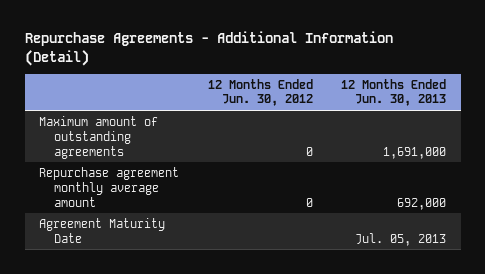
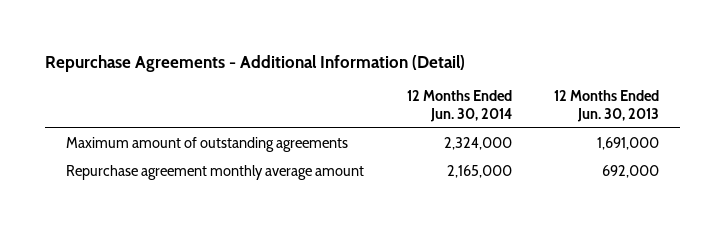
- | 12 Months Ended Jun. 30, 2012 | 12 Months Ended Jun. 30, 2013
+ | 12 Months Ended Jun. 30, 2014 | 12 Months Ended Jun. 30, 2013
- Agreement Maturity Date | | Jul. 05, 2013

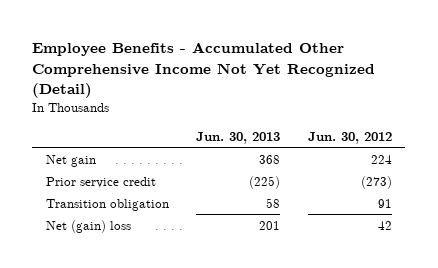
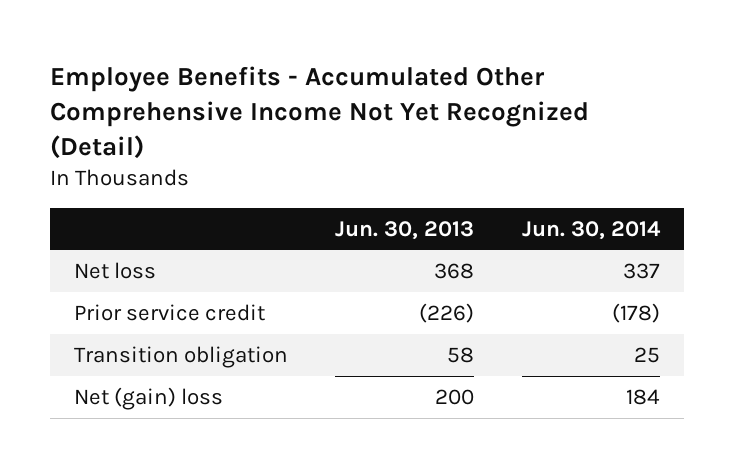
- | Jun. 30, 2013 | Jun. 30, 2012
+ | Jun. 30, 2013 | Jun. 30, 2014
- Net gain | 368 | 224
- Prior service credit | (225) | (273)
+ Net loss | 368 | 337
+ Prior service credit | (226) | (178)
- Net (gain) loss | 201 | 42
+ Net (gain) loss | 200 | 184

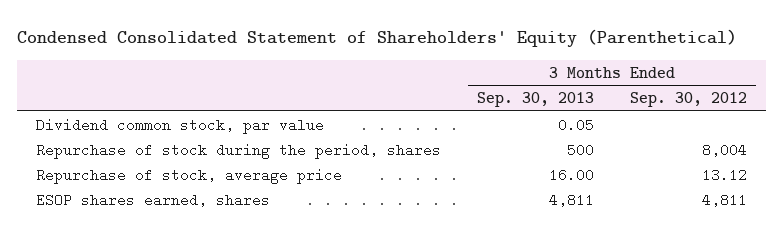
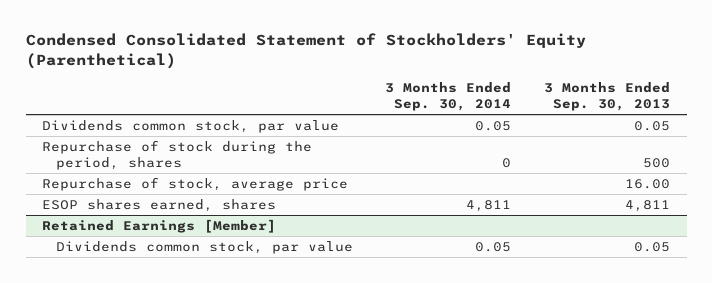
- Condensed Consolidated Statement of Shareholders' Equity (Parenthetical)
+ Condensed Consolidated Statement of Stockholders' Equity (Parenthetical)
- | 3 Months Ended Sep. 30, 2013 | 3 Months Ended Sep. 30, 2012
+ | 3 Months Ended Sep. 30, 2014 | 3 Months Ended Sep. 30, 2013
- Dividend common stock, par value | 0.05 |
+ Dividends common stock, par value | 0.05 | 0.05
+ Retained Earnings [Member]
+ Dividends common stock, par value | 0.05 | 0.05

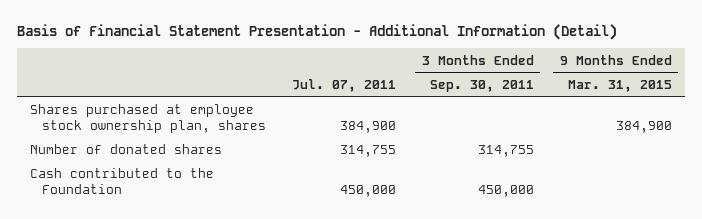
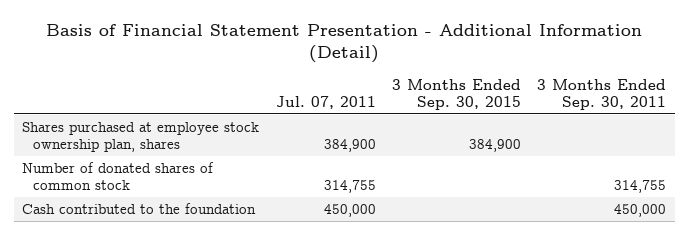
- | Jul. 07, 2011 | 3 Months Ended Sep. 30, 2011 | 9 Months Ended Mar. 31, 2015
+ | Jul. 07, 2011 | 3 Months Ended Sep. 30, 2015 | 3 Months Ended Sep. 30, 2011
- Number of donated shares | 314,755 | 314,755 |
- Cash contributed to the Foundation | 450,000 | 450,000 |
+ Number of donated shares of common stock | 314,755 | | 314,755
+ Cash contributed to the foundation | 450,000 | | 450,000

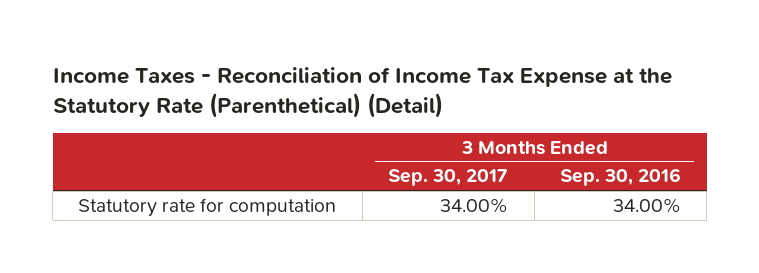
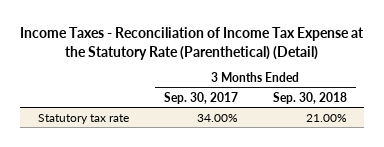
- | 3 Months Ended Sep. 30, 2017 | 3 Months Ended Sep. 30, 2016
+ | 3 Months Ended Sep. 30, 2017 | 3 Months Ended Sep. 30, 2018
- Statutory rate for computation | 34.00% | 34.00%
+ Statutory tax rate | 34.00% | 21.00%

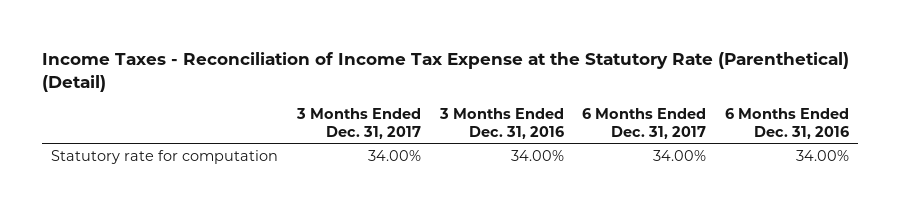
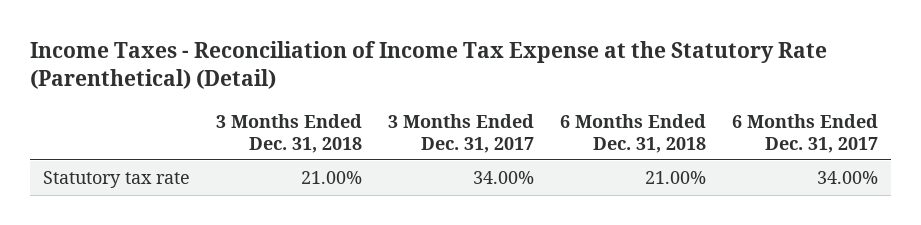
- | 3 Months Ended Dec. 31, 2017 | 3 Months Ended Dec. 31, 2016 | 6 Months Ended Dec. 31, 2017 | 6 Months Ended Dec. 31, 2016
+ | 3 Months Ended Dec. 31, 2018 | 3 Months Ended Dec. 31, 2017 | 6 Months Ended Dec. 31, 2018 | 6 Months Ended Dec. 31, 2017
- Statutory rate for computation | 34.00% | 34.00% | 34.00% | 34.00%
+ Statutory tax rate | 21.00% | 34.00% | 21.00% | 34.00%

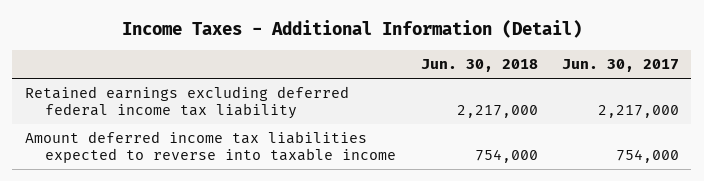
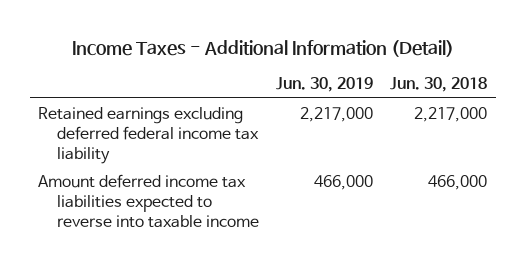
- | Jun. 30, 2018 | Jun. 30, 2017
+ | Jun. 30, 2019 | Jun. 30, 2018
- Amount deferred income tax liabilities expected to reverse into taxable income | 754,000 | 754,000
+ Amount deferred income tax liabilities expected to reverse into taxable income | 466,000 | 466,000

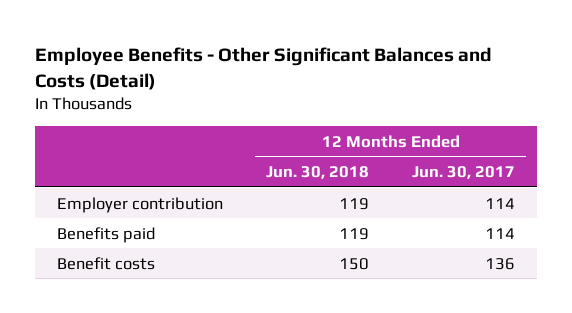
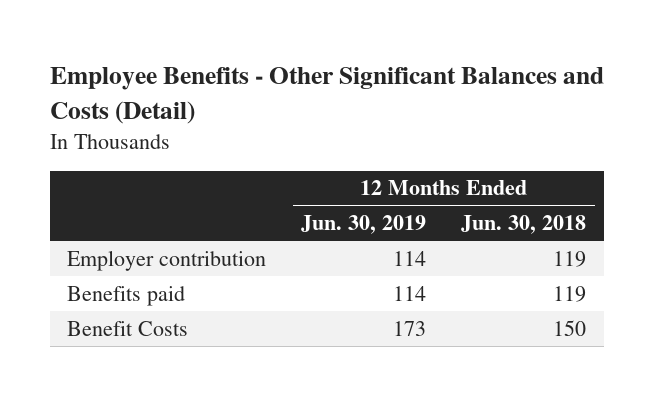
- | 12 Months Ended Jun. 30, 2018 | 12 Months Ended Jun. 30, 2017
+ | 12 Months Ended Jun. 30, 2019 | 12 Months Ended Jun. 30, 2018
- Benefit costs | 150 | 136
+ Benefit Costs | 173 | 150

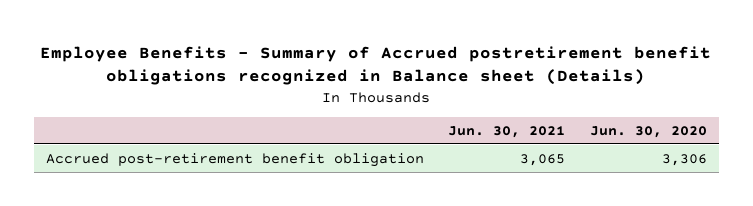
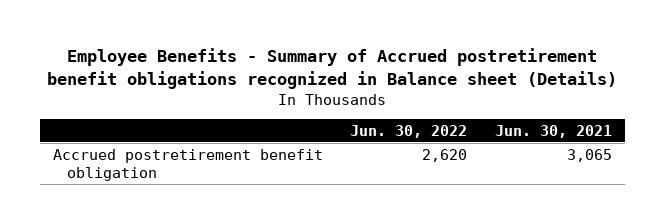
- | Jun. 30, 2021 | Jun. 30, 2020
+ | Jun. 30, 2022 | Jun. 30, 2021
- Accrued post-retirement benefit obligation | 3,065 | 3,306
+ Accrued postretirement benefit obligation | 2,620 | 3,065

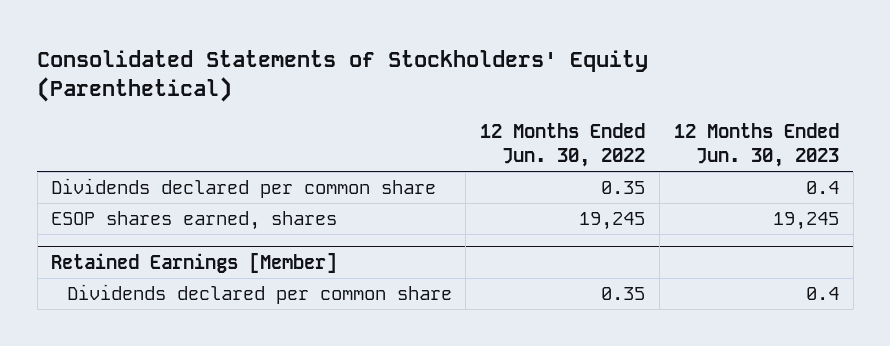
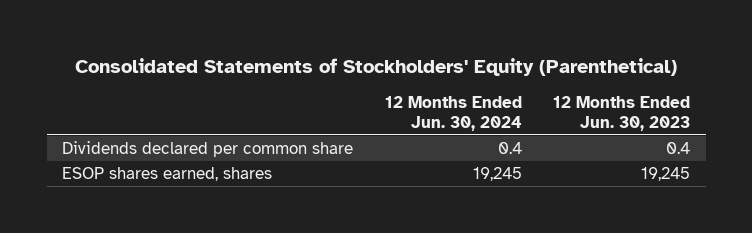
- | 12 Months Ended Jun. 30, 2022 | 12 Months Ended Jun. 30, 2023
+ | 12 Months Ended Jun. 30, 2024 | 12 Months Ended Jun. 30, 2023
- Retained Earnings [Member]
- Dividends declared per common share | 0.35 | 0.4

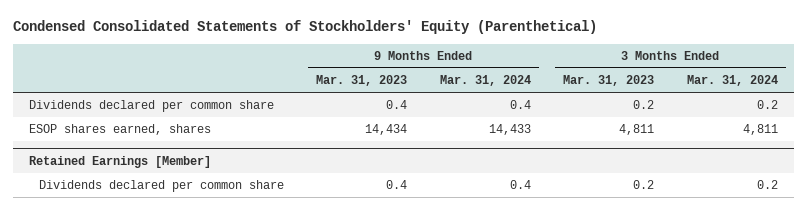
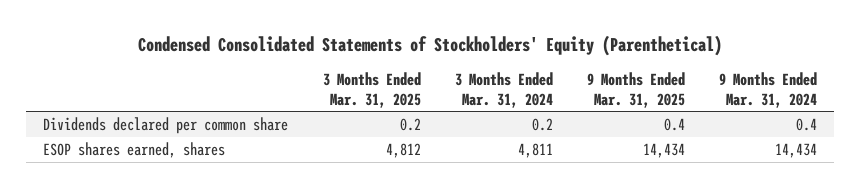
- | 9 Months Ended Mar. 31, 2023 | 9 Months Ended Mar. 31, 2024 | 3 Months Ended Mar. 31, 2023 | 3 Months Ended Mar. 31, 2024
+ | 3 Months Ended Mar. 31, 2025 | 3 Months Ended Mar. 31, 2024 | 9 Months Ended Mar. 31, 2025 | 9 Months Ended Mar. 31, 2024
- ESOP shares earned, shares | 14,434 | 14,433 | 4,811 | 4,811
- Retained Earnings [Member]
- Dividends declared per common share | 0.4 | 0.4 | 0.2 | 0.2
+ ESOP shares earned, shares | 4,812 | 4,811 | 14,434 | 14,434

